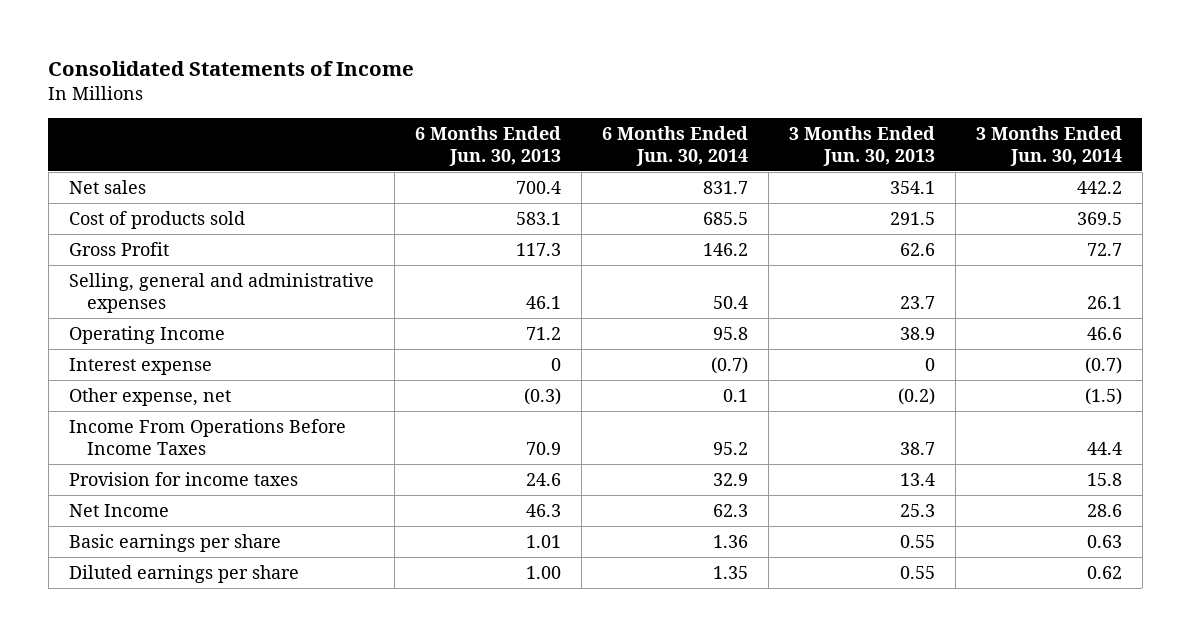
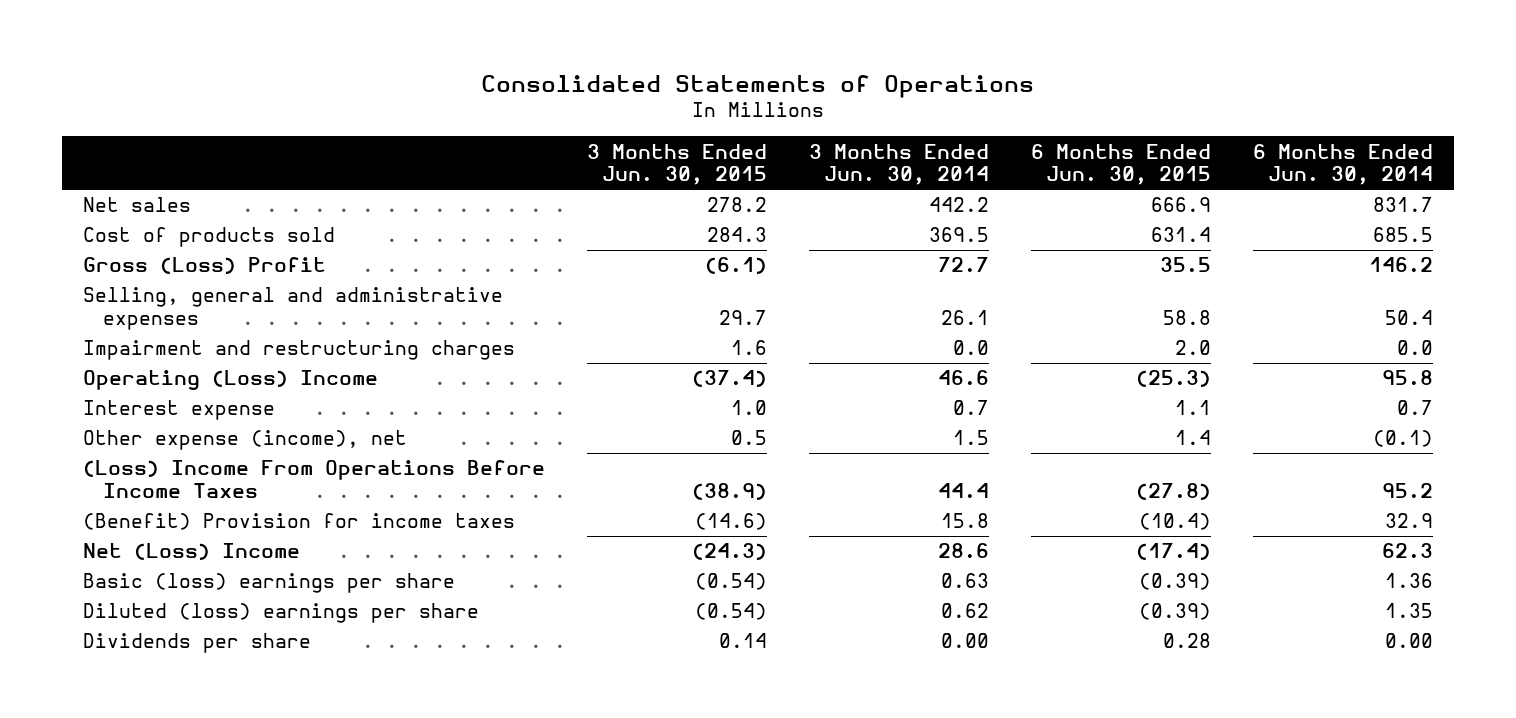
- Consolidated Statements of Income
+ Consolidated Statements of Operations
- | 6 Months Ended Jun. 30, 2013 | 6 Months Ended Jun. 30, 2014 | 3 Months Ended Jun. 30, 2013 | 3 Months Ended Jun. 30, 2014
+ | 3 Months Ended Jun. 30, 2015 | 3 Months Ended Jun. 30, 2014 | 6 Months Ended Jun. 30, 2015 | 6 Months Ended Jun. 30, 2014
- Gross Profit | 117.3 | 146.2 | 62.6 | 72.7
+ Gross (Loss) Profit | (6.1) | 72.7 | 35.5 | 146.2
- Operating Income | 71.2 | 95.8 | 38.9 | 46.6
- Interest expense | 0 | (0.7) | 0 | (0.7)
- Other expense, net | (0.3) | 0.1 | (0.2) | (1.5)
- Income From Operations Before Income Taxes | 70.9 | 95.2 | 38.7 | 44.4
- Provision for income taxes | 24.6 | 32.9 | 13.4 | 15.8
- Net Income | 46.3 | 62.3 | 25.3 | 28.6
- Basic earnings per share | 1.01 | 1.36 | 0.55 | 0.63
- Diluted earnings per share | 1.00 | 1.35 | 0.55 | 0.62
+ Impairment and restructuring charges | 1.6 | 0.0 | 2.0 | 0.0
+ Operating (Loss) Income | (37.4) | 46.6 | (25.3) | 95.8
+ Interest expense | 1.0 | 0.7 | 1.1 | 0.7
+ Other expense (income), net | 0.5 | 1.5 | 1.4 | (0.1)
+ (Loss) Income From Operations Before Income Taxes | (38.9) | 44.4 | (27.8) | 95.2
+ (Benefit) Provision for income taxes | (14.6) | 15.8 | (10.4) | 32.9
+ Net (Loss) Income | (24.3) | 28.6 | (17.4) | 62.3
+ Basic (loss) earnings per share | (0.54) | 0.63 | (0.39) | 1.36
+ Diluted (loss) earnings per share | (0.54) | 0.62 | (0.39) | 1.35
+ Dividends per share | 0.14 | 0.00 | 0.28 | 0.00

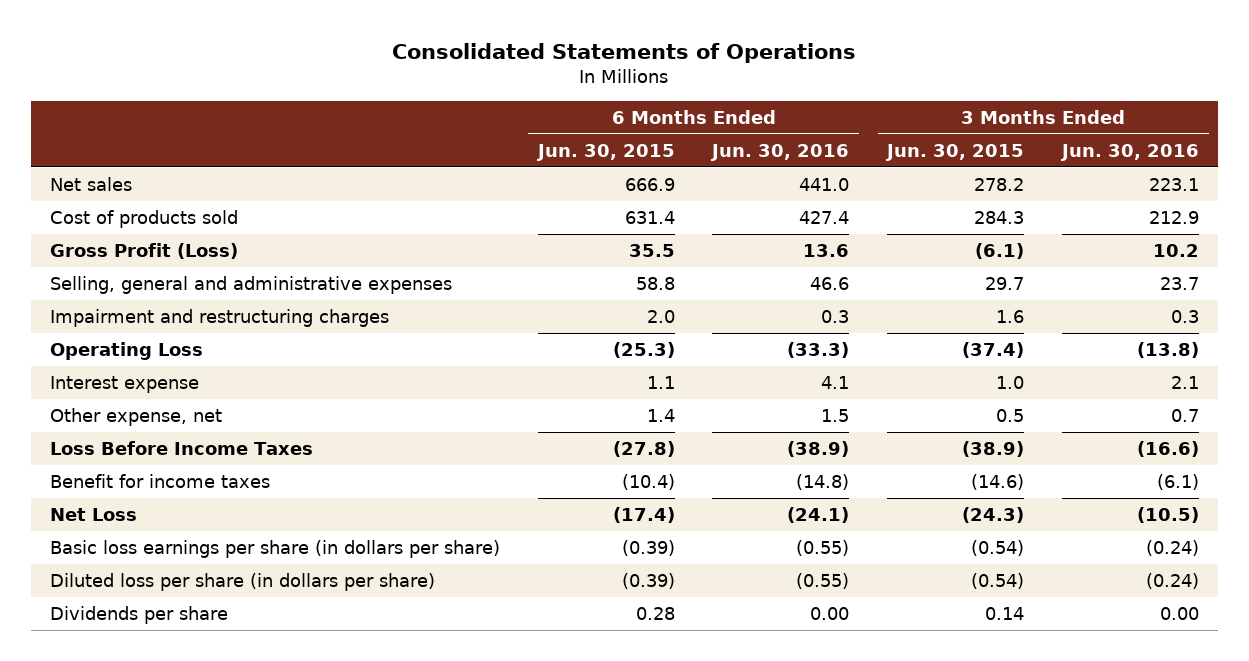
- | 3 Months Ended Jun. 30, 2015 | 3 Months Ended Jun. 30, 2014 | 6 Months Ended Jun. 30, 2015 | 6 Months Ended Jun. 30, 2014
+ | 6 Months Ended Jun. 30, 2015 | 6 Months Ended Jun. 30, 2016 | 3 Months Ended Jun. 30, 2015 | 3 Months Ended Jun. 30, 2016
- Gross (Loss) Profit | (6.1) | 72.7 | 35.5 | 146.2
+ Gross Profit (Loss) | 35.5 | 13.6 | (6.1) | 10.2
- Operating (Loss) Income | (37.4) | 46.6 | (25.3) | 95.8
+ Operating Loss | (25.3) | (33.3) | (37.4) | (13.8)
- Other expense (income), net | 0.5 | 1.5 | 1.4 | (0.1)
- (Loss) Income From Operations Before Income Taxes | (38.9) | 44.4 | (27.8) | 95.2
- (Benefit) Provision for income taxes | (14.6) | 15.8 | (10.4) | 32.9
- Net (Loss) Income | (24.3) | 28.6 | (17.4) | 62.3
- Basic (loss) earnings per share | (0.54) | 0.63 | (0.39) | 1.36
- Diluted (loss) earnings per share | (0.54) | 0.62 | (0.39) | 1.35
+ Other expense, net | 1.4 | 1.5 | 0.5 | 0.7
+ Loss Before Income Taxes | (27.8) | (38.9) | (38.9) | (16.6)
+ Benefit for income taxes | (10.4) | (14.8) | (14.6) | (6.1)
+ Net Loss | (17.4) | (24.1) | (24.3) | (10.5)
+ Basic loss earnings per share (in dollars per share) | (0.39) | (0.55) | (0.54) | (0.24)
+ Diluted loss per share (in dollars per share) | (0.39) | (0.55) | (0.54) | (0.24)

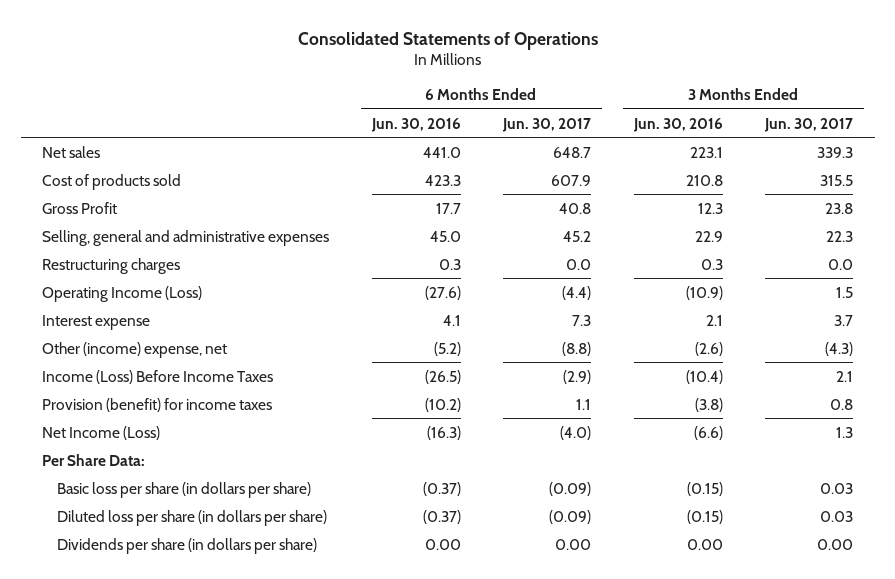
- | 6 Months Ended Jun. 30, 2015 | 6 Months Ended Jun. 30, 2016 | 3 Months Ended Jun. 30, 2015 | 3 Months Ended Jun. 30, 2016
+ | 6 Months Ended Jun. 30, 2016 | 6 Months Ended Jun. 30, 2017 | 3 Months Ended Jun. 30, 2016 | 3 Months Ended Jun. 30, 2017
- Cost of products sold | 631.4 | 427.4 | 284.3 | 212.9
- Gross Profit (Loss) | 35.5 | 13.6 | (6.1) | 10.2
- Selling, general and administrative expenses | 58.8 | 46.6 | 29.7 | 23.7
- Impairment and restructuring charges | 2.0 | 0.3 | 1.6 | 0.3
- Operating Loss | (25.3) | (33.3) | (37.4) | (13.8)
+ Cost of products sold | 423.3 | 607.9 | 210.8 | 315.5
+ Gross Profit | 17.7 | 40.8 | 12.3 | 23.8
+ Selling, general and administrative expenses | 45.0 | 45.2 | 22.9 | 22.3
+ Restructuring charges | 0.3 | 0.0 | 0.3 | 0.0
+ Operating Income (Loss) | (27.6) | (4.4) | (10.9) | 1.5
- Other expense, net | 1.4 | 1.5 | 0.5 | 0.7
- Loss Before Income Taxes | (27.8) | (38.9) | (38.9) | (16.6)
- Benefit for income taxes | (10.4) | (14.8) | (14.6) | (6.1)
- Net Loss | (17.4) | (24.1) | (24.3) | (10.5)
- Basic loss earnings per share (in dollars per share) | (0.39) | (0.55) | (0.54) | (0.24)
- Diluted loss per share (in dollars per share) | (0.39) | (0.55) | (0.54) | (0.24)
- Dividends per share | 0.28 | 0.00 | 0.14 | 0.00
+ Other (income) expense, net | (5.2) | (8.8) | (2.6) | (4.3)
+ Income (Loss) Before Income Taxes | (26.5) | (2.9) | (10.4) | 2.1
+ Provision (benefit) for income taxes | (10.2) | 1.1 | (3.8) | 0.8
+ Net Income (Loss) | (16.3) | (4.0) | (6.6) | 1.3
+ Per Share Data:
+ Basic loss per share (in dollars per share) | (0.37) | (0.09) | (0.15) | 0.03
+ Diluted loss per share (in dollars per share) | (0.37) | (0.09) | (0.15) | 0.03
+ Dividends per share (in dollars per share) | 0.00 | 0.00 | 0.00 | 0.00

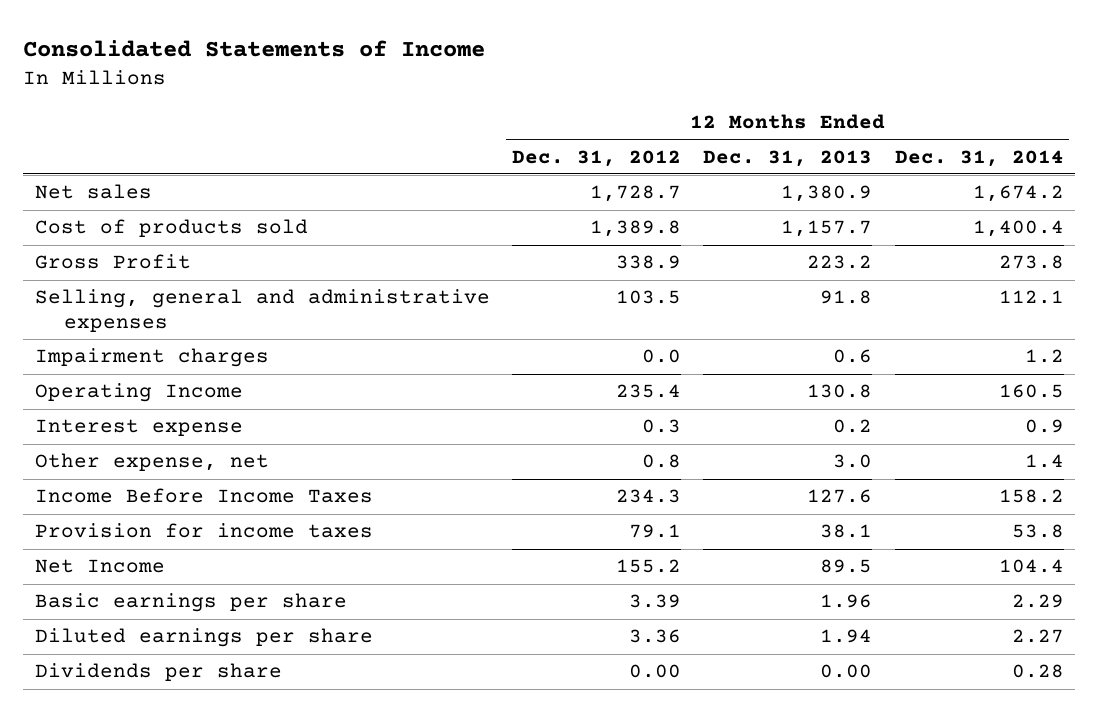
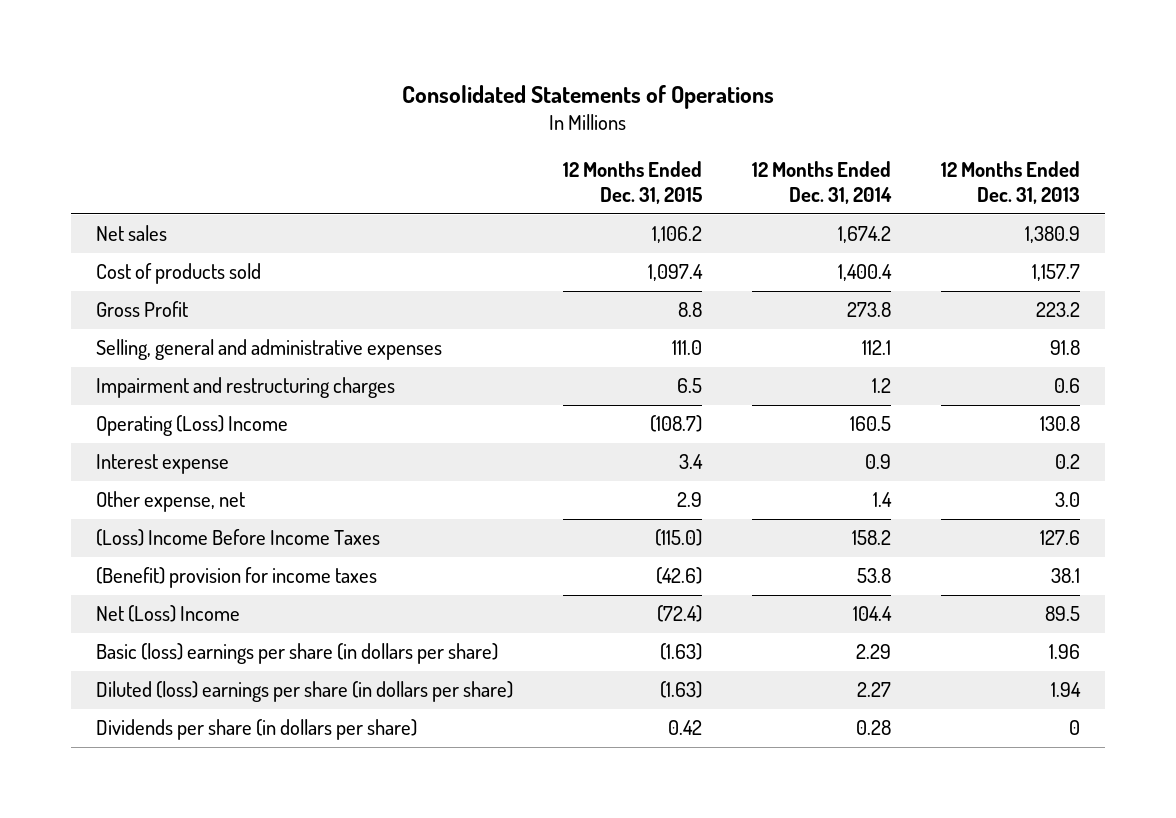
- Consolidated Statements of Income
+ Consolidated Statements of Operations
- | 12 Months Ended Dec. 31, 2012 | 12 Months Ended Dec. 31, 2013 | 12 Months Ended Dec. 31, 2014
+ | 12 Months Ended Dec. 31, 2015 | 12 Months Ended Dec. 31, 2014 | 12 Months Ended Dec. 31, 2013
- Impairment charges | 0.0 | 0.6 | 1.2
- Operating Income | 235.4 | 130.8 | 160.5
+ Impairment and restructuring charges | 6.5 | 1.2 | 0.6
+ Operating (Loss) Income | (108.7) | 160.5 | 130.8
- Income Before Income Taxes | 234.3 | 127.6 | 158.2
- Provision for income taxes | 79.1 | 38.1 | 53.8
- Net Income | 155.2 | 89.5 | 104.4
- Basic earnings per share | 3.39 | 1.96 | 2.29
- Diluted earnings per share | 3.36 | 1.94 | 2.27
- Dividends per share | 0.00 | 0.00 | 0.28
+ (Loss) Income Before Income Taxes | (115.0) | 158.2 | 127.6
+ (Benefit) provision for income taxes | (42.6) | 53.8 | 38.1
+ Net (Loss) Income | (72.4) | 104.4 | 89.5
+ Basic (loss) earnings per share (in dollars per share) | (1.63) | 2.29 | 1.96
+ Diluted (loss) earnings per share (in dollars per share) | (1.63) | 2.27 | 1.94
+ Dividends per share (in dollars per share) | 0.42 | 0.28 | 0

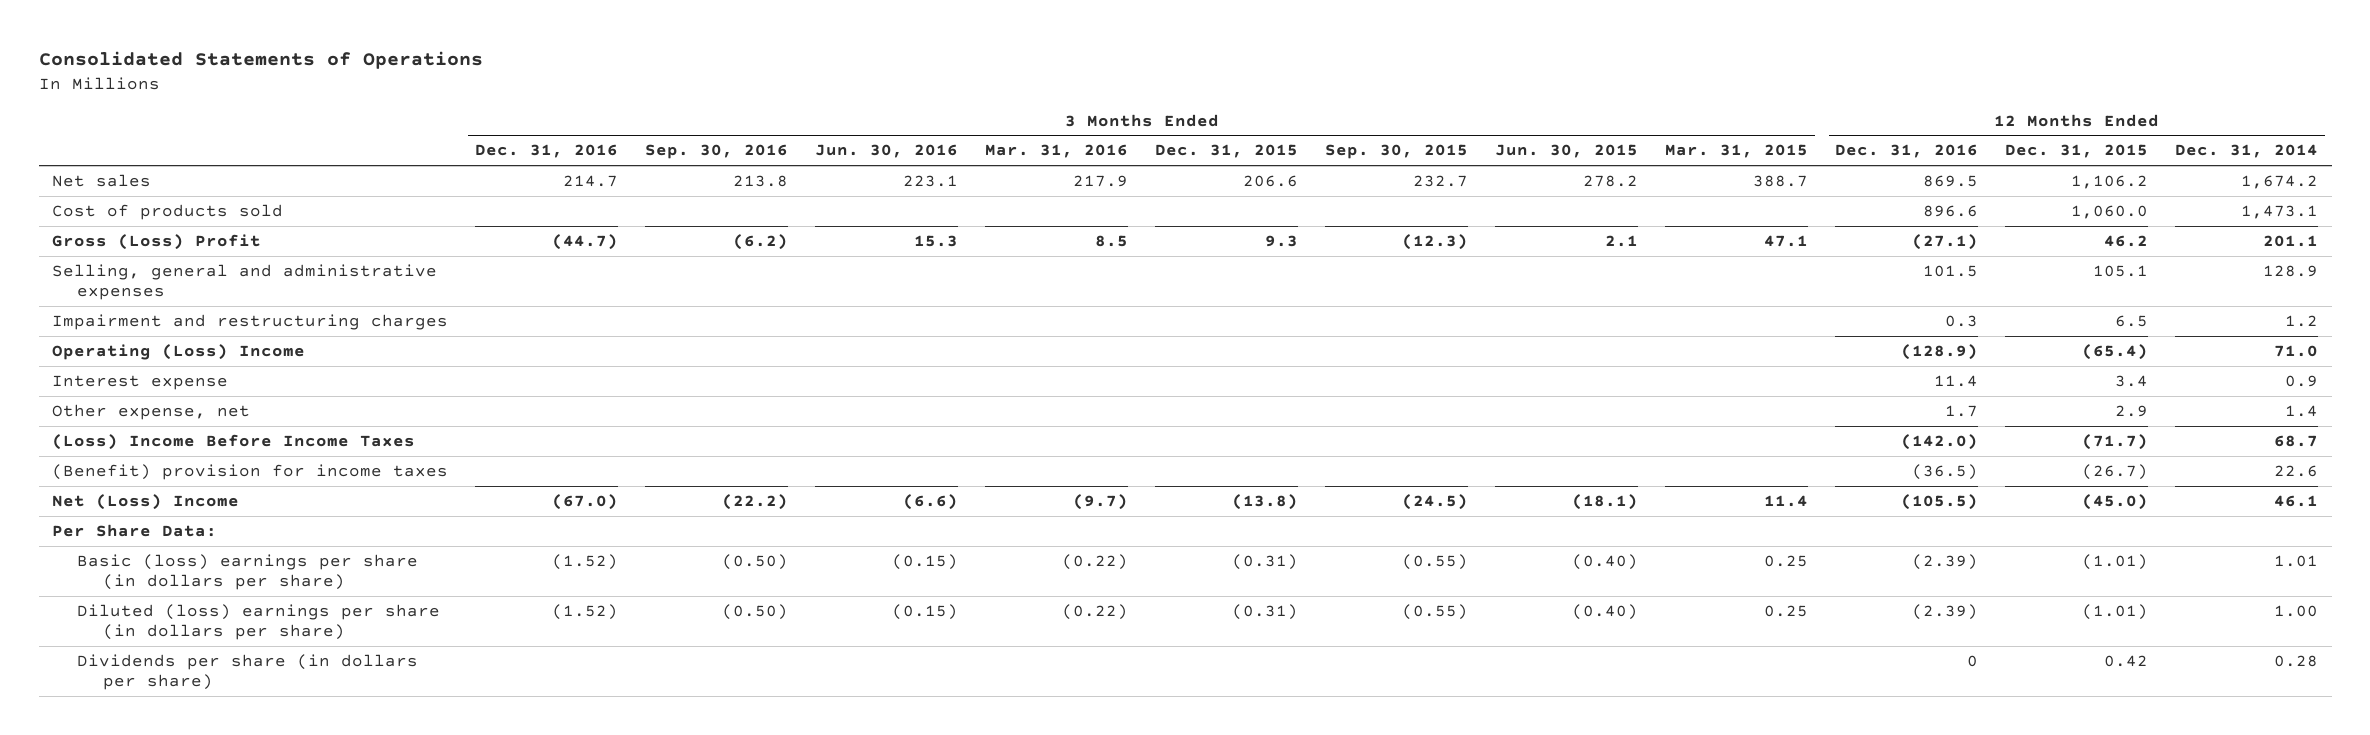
- | 12 Months Ended Dec. 31, 2015 | 12 Months Ended Dec. 31, 2014 | 12 Months Ended Dec. 31, 2013
+ | 3 Months Ended Dec. 31, 2016 | 3 Months Ended Sep. 30, 2016 | 3 Months Ended Jun. 30, 2016 | 3 Months Ended Mar. 31, 2016 | 3 Months Ended Dec. 31, 2015 | 3 Months Ended Sep. 30, 2015 | 3 Months Ended Jun. 30, 2015 | 3 Months Ended Mar. 31, 2015 | 12 Months Ended Dec. 31, 2016 | 12 Months Ended Dec. 31, 2015 | 12 Months Ended Dec. 31, 2014
- Cost of products sold | 1,097.4 | 1,400.4 | 1,157.7
- Gross Profit | 8.8 | 273.8 | 223.2
- Selling, general and administrative expenses | 111.0 | 112.1 | 91.8
+ Cost of products sold | | | | | | | | | 896.6 | 1,060.0 | 1,473.1
+ Gross (Loss) Profit | (44.7) | (6.2) | 15.3 | 8.5 | 9.3 | (12.3) | 2.1 | 47.1 | (27.1) | 46.2 | 201.1
+ Selling, general and administrative expenses | | | | | | | | | 101.5 | 105.1 | 128.9
- Operating (Loss) Income | (108.7) | 160.5 | 130.8
+ Operating (Loss) Income | | | | | | | | | (128.9) | (65.4) | 71.0
- (Loss) Income Before Income Taxes | (115.0) | 158.2 | 127.6
- (Benefit) provision for income taxes | (42.6) | 53.8 | 38.1
- Net (Loss) Income | (72.4) | 104.4 | 89.5
- Basic (loss) earnings per share (in dollars per share) | (1.63) | 2.29 | 1.96
- Diluted (loss) earnings per share (in dollars per share) | (1.63) | 2.27 | 1.94
+ (Loss) Income Before Income Taxes | | | | | | | | | (142.0) | (71.7) | 68.7
+ (Benefit) provision for income taxes | | | | | | | | | (36.5) | (26.7) | 22.6
+ Net (Loss) Income | (67.0) | (22.2) | (6.6) | (9.7) | (13.8) | (24.5) | (18.1) | 11.4 | (105.5) | (45.0) | 46.1
+ Per Share Data:
+ Basic (loss) earnings per share (in dollars per share) | (1.52) | (0.50) | (0.15) | (0.22) | (0.31) | (0.55) | (0.40) | 0.25 | (2.39) | (1.01) | 1.01
+ Diluted (loss) earnings per share (in dollars per share) | (1.52) | (0.50) | (0.15) | (0.22) | (0.31) | (0.55) | (0.40) | 0.25 | (2.39) | (1.01) | 1.00

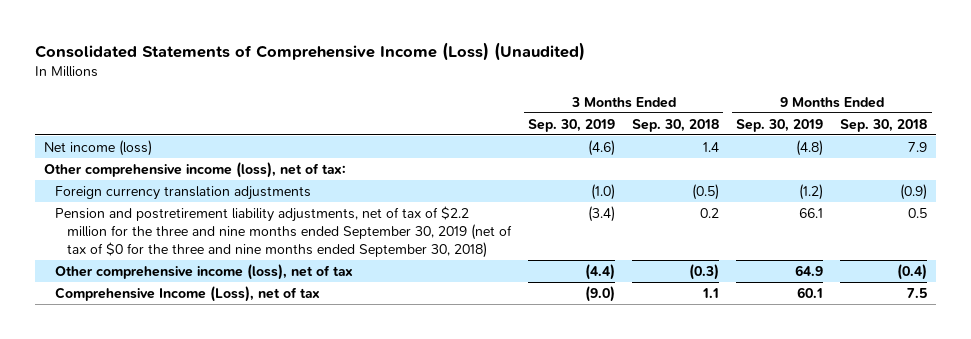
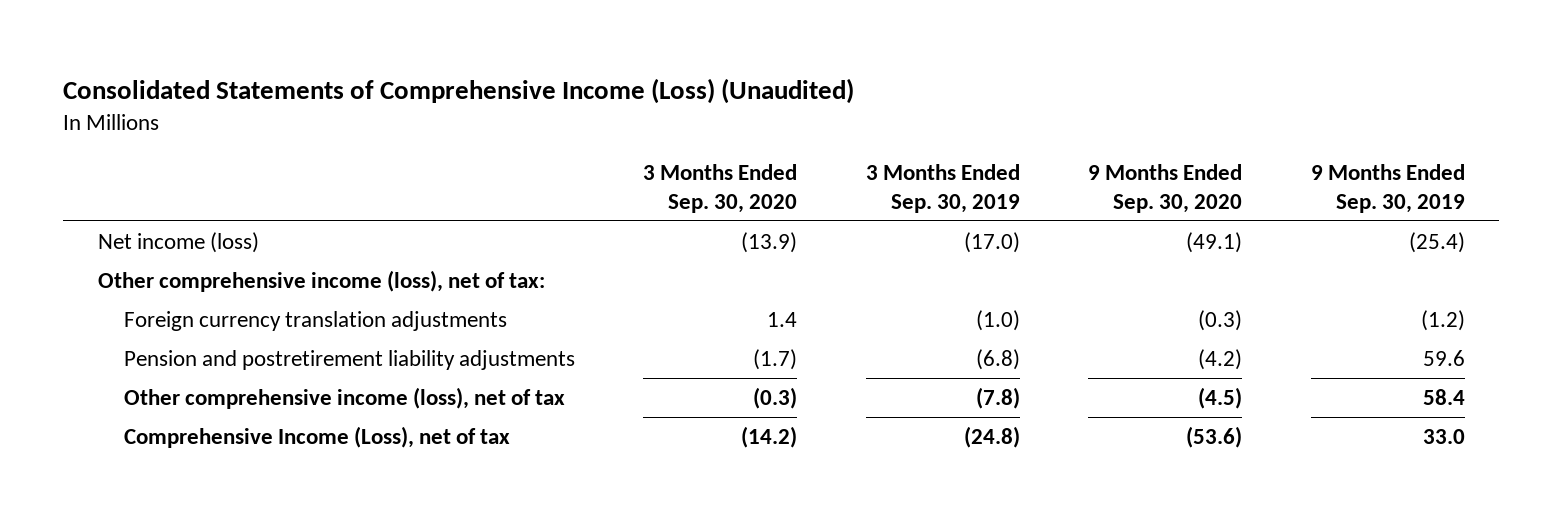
- | 3 Months Ended Sep. 30, 2019 | 3 Months Ended Sep. 30, 2018 | 9 Months Ended Sep. 30, 2019 | 9 Months Ended Sep. 30, 2018
+ | 3 Months Ended Sep. 30, 2020 | 3 Months Ended Sep. 30, 2019 | 9 Months Ended Sep. 30, 2020 | 9 Months Ended Sep. 30, 2019
- Net income (loss) | (4.6) | 1.4 | (4.8) | 7.9
+ Net income (loss) | (13.9) | (17.0) | (49.1) | (25.4)
- Pension and postretirement liability adjustments, net of tax of $2.2 million for the three and nine months ended September 30, 2019 (net of tax of $0 for the three and nine months ended September 30, 2018) | (3.4) | 0.2 | 66.1 | 0.5
- Other comprehensive income (loss), net of tax | (4.4) | (0.3) | 64.9 | (0.4)
- Comprehensive Income (Loss), net of tax | (9.0) | 1.1 | 60.1 | 7.5
+ Pension and postretirement liability adjustments | (1.7) | (6.8) | (4.2) | 59.6
+ Other comprehensive income (loss), net of tax | (0.3) | (7.8) | (4.5) | 58.4
+ Comprehensive Income (Loss), net of tax | (14.2) | (24.8) | (53.6) | 33.0

